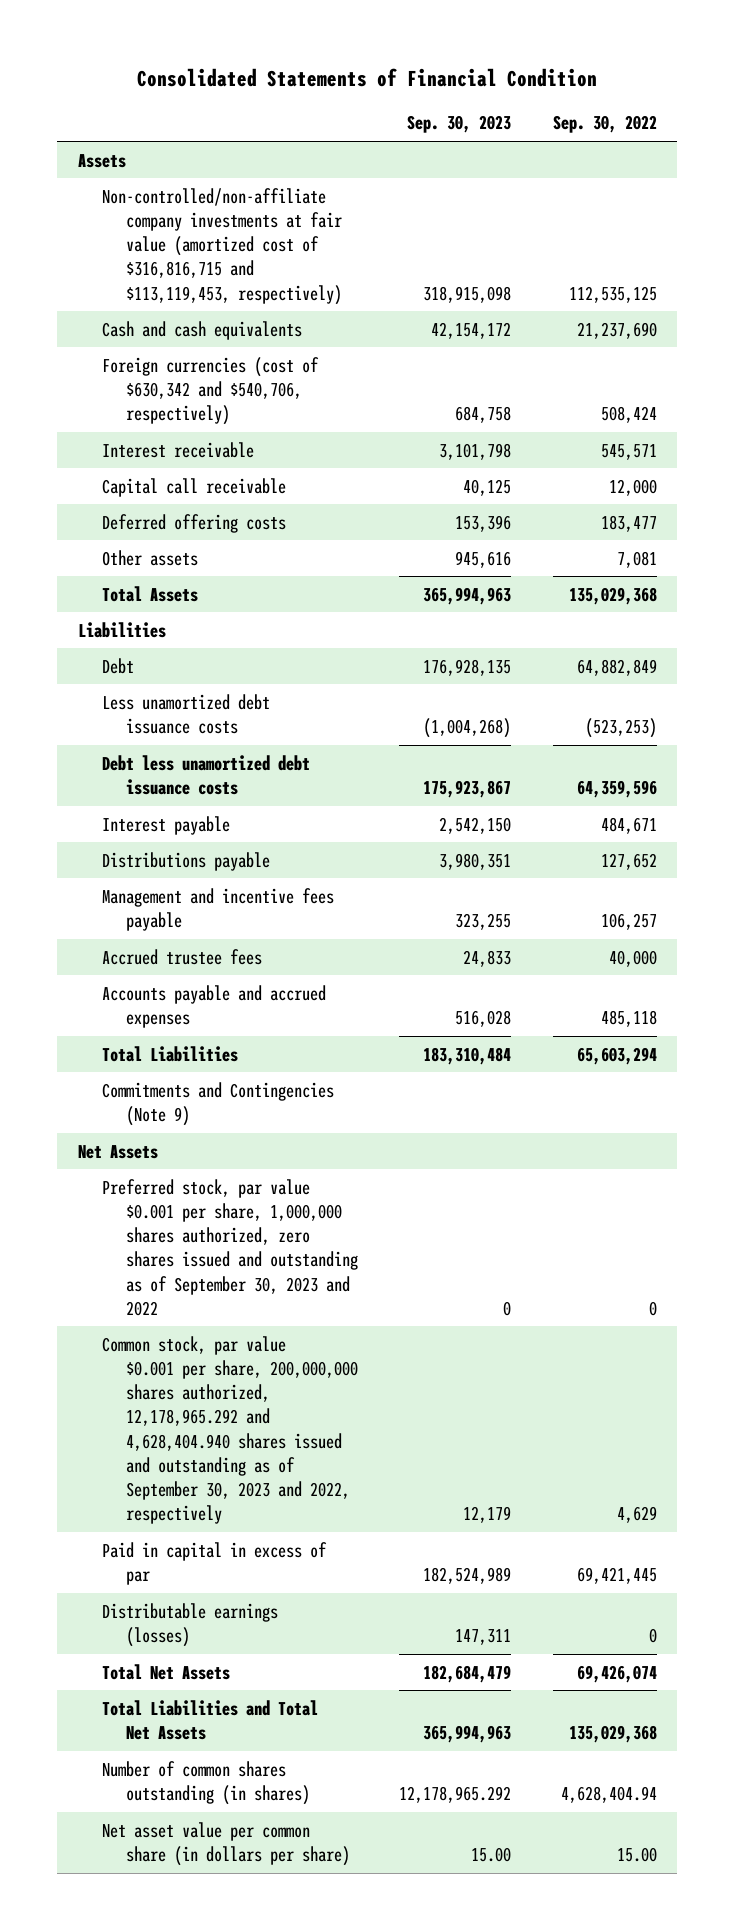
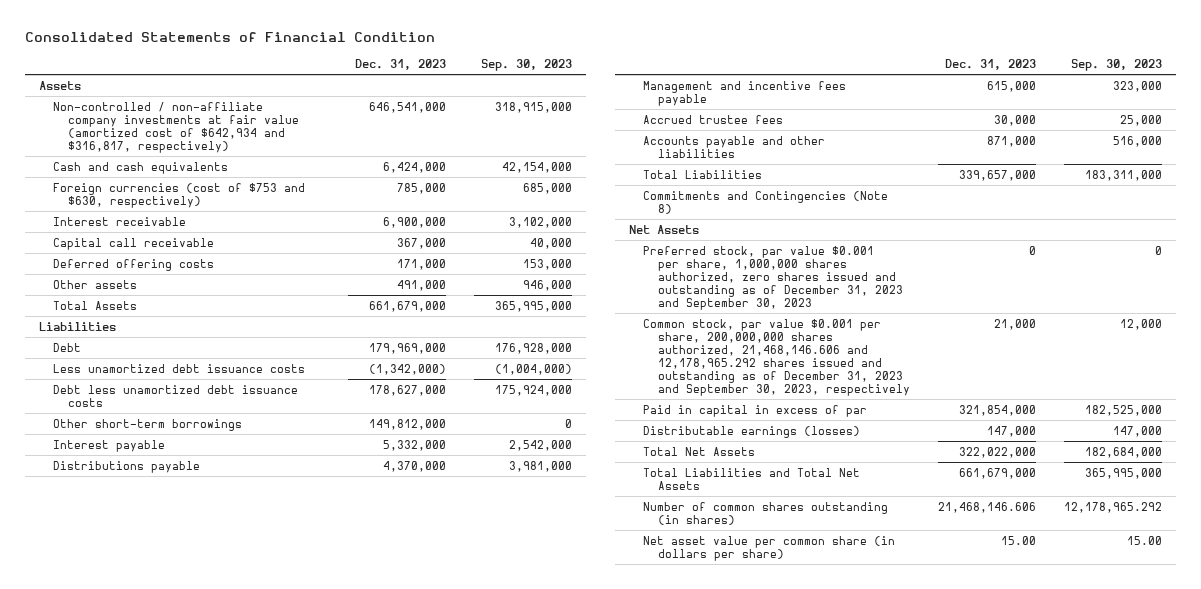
- | Sep. 30, 2023 | Sep. 30, 2022
+ | Dec. 31, 2023 | Sep. 30, 2023
- Non-controlled/non-affiliate company investments at fair value (amortized cost of $316,816,715 and $113,119,453, respectively) | 318,915,098 | 112,535,125
- Cash and cash equivalents | 42,154,172 | 21,237,690
- Foreign currencies (cost of $630,342 and $540,706, respectively) | 684,758 | 508,424
- Interest receivable | 3,101,798 | 545,571
- Capital call receivable | 40,125 | 12,000
- Deferred offering costs | 153,396 | 183,477
- Other assets | 945,616 | 7,081
- Total Assets | 365,994,963 | 135,029,368
+ Non-controlled / non-affiliate company investments at fair value (amortized cost of $642,934 and $316,817, respectively) | 646,541,000 | 318,915,000
+ Cash and cash equivalents | 6,424,000 | 42,154,000
+ Foreign currencies (cost of $753 and $630, respectively) | 785,000 | 685,000
+ Interest receivable | 6,900,000 | 3,102,000
+ Capital call receivable | 367,000 | 40,000
+ Deferred offering costs | 171,000 | 153,000
+ Other assets | 491,000 | 946,000
+ Total Assets | 661,679,000 | 365,995,000
- Debt | 176,928,135 | 64,882,849
- Less unamortized debt issuance costs | (1,004,268) | (523,253)
- Debt less unamortized debt issuance costs | 175,923,867 | 64,359,596
- Interest payable | 2,542,150 | 484,671
- Distributions payable | 3,980,351 | 127,652
- Management and incentive fees payable | 323,255 | 106,257
- Accrued trustee fees | 24,833 | 40,000
- Accounts payable and accrued expenses | 516,028 | 485,118
- Total Liabilities | 183,310,484 | 65,603,294
- Commitments and Contingencies (Note 9)
+ Debt | 179,969,000 | 176,928,000
+ Less unamortized debt issuance costs | (1,342,000) | (1,004,000)
+ Debt less unamortized debt issuance costs | 178,627,000 | 175,924,000
+ Other short-term borrowings | 149,812,000 | 0
+ Interest payable | 5,332,000 | 2,542,000
+ Distributions payable | 4,370,000 | 3,981,000
+ Management and incentive fees payable | 615,000 | 323,000
+ Accrued trustee fees | 30,000 | 25,000
+ Accounts payable and other liabilities | 871,000 | 516,000
+ Total Liabilities | 339,657,000 | 183,311,000
+ Commitments and Contingencies (Note 8)
- Preferred stock, par value $0.001 per share, 1,000,000 shares authorized, zero shares issued and outstanding as of September 30, 2023 and 2022 | 0 | 0
- Common stock, par value $0.001 per share, 200,000,000 shares authorized, 12,178,965.292 and 4,628,404.940 shares issued and outstanding as of September 30, 2023 and 2022, respectively | 12,179 | 4,629
- Paid in capital in excess of par | 182,524,989 | 69,421,445
- Distributable earnings (losses) | 147,311 | 0
- Total Net Assets | 182,684,479 | 69,426,074
- Total Liabilities and Total Net Assets | 365,994,963 | 135,029,368
+ Preferred stock, par value $0.001 per share, 1,000,000 shares authorized, zero shares issued and outstanding as of December 31, 2023 and September 30, 2023 | 0 | 0
+ Common stock, par value $0.001 per share, 200,000,000 shares authorized, 21,468,146.606 and 12,178,965.292 shares issued and outstanding as of December 31, 2023 and September 30, 2023, respectively | 21,000 | 12,000
+ Paid in capital in excess of par | 321,854,000 | 182,525,000
+ Distributable earnings (losses) | 147,000 | 147,000
+ Total Net Assets | 322,022,000 | 182,684,000
+ Total Liabilities and Total Net Assets | 661,679,000 | 365,995,000

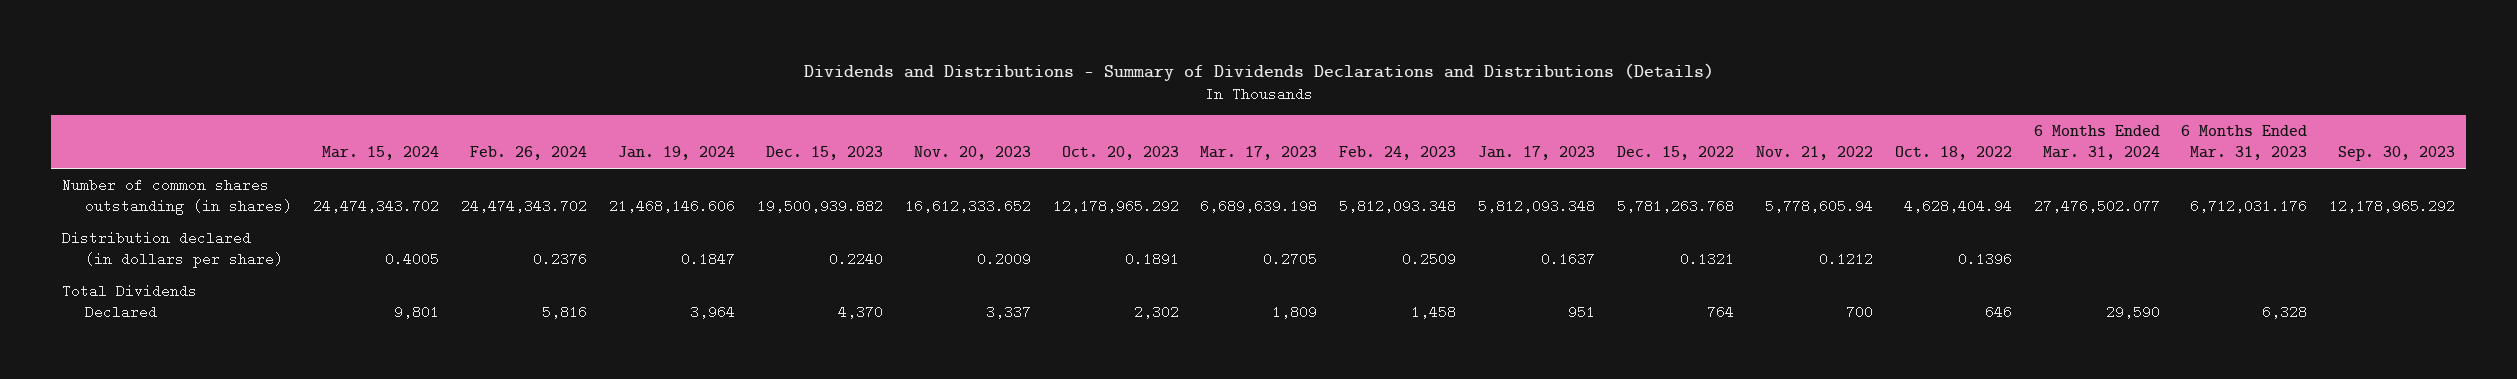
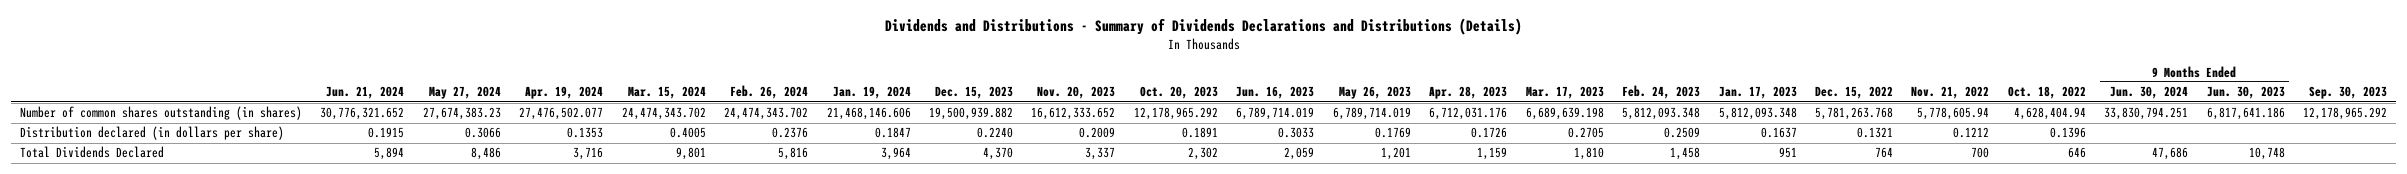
- | Mar. 15, 2024 | Feb. 26, 2024 | Jan. 19, 2024 | Dec. 15, 2023 | Nov. 20, 2023 | Oct. 20, 2023 | Mar. 17, 2023 | Feb. 24, 2023 | Jan. 17, 2023 | Dec. 15, 2022 | Nov. 21, 2022 | Oct. 18, 2022 | 6 Months Ended Mar. 31, 2024 | 6 Months Ended Mar. 31, 2023 | Sep. 30, 2023
+ | Jun. 21, 2024 | May 27, 2024 | Apr. 19, 2024 | Mar. 15, 2024 | Feb. 26, 2024 | Jan. 19, 2024 | Dec. 15, 2023 | Nov. 20, 2023 | Oct. 20, 2023 | Jun. 16, 2023 | May 26, 2023 | Apr. 28, 2023 | Mar. 17, 2023 | Feb. 24, 2023 | Jan. 17, 2023 | Dec. 15, 2022 | Nov. 21, 2022 | Oct. 18, 2022 | 9 Months Ended Jun. 30, 2024 | 9 Months Ended Jun. 30, 2023 | Sep. 30, 2023
- Total Dividends Declared | 9,801 | 5,816 | 3,964 | 4,370 | 3,337 | 2,302 | 1,809 | 1,458 | 951 | 764 | 700 | 646 | 29,590 | 6,328 |
+ Total Dividends Declared | 5,894 | 8,486 | 3,716 | 9,801 | 5,816 | 3,964 | 4,370 | 3,337 | 2,302 | 2,059 | 1,201 | 1,159 | 1,810 | 1,458 | 951 | 764 | 700 | 646 | 47,686 | 10,748 |

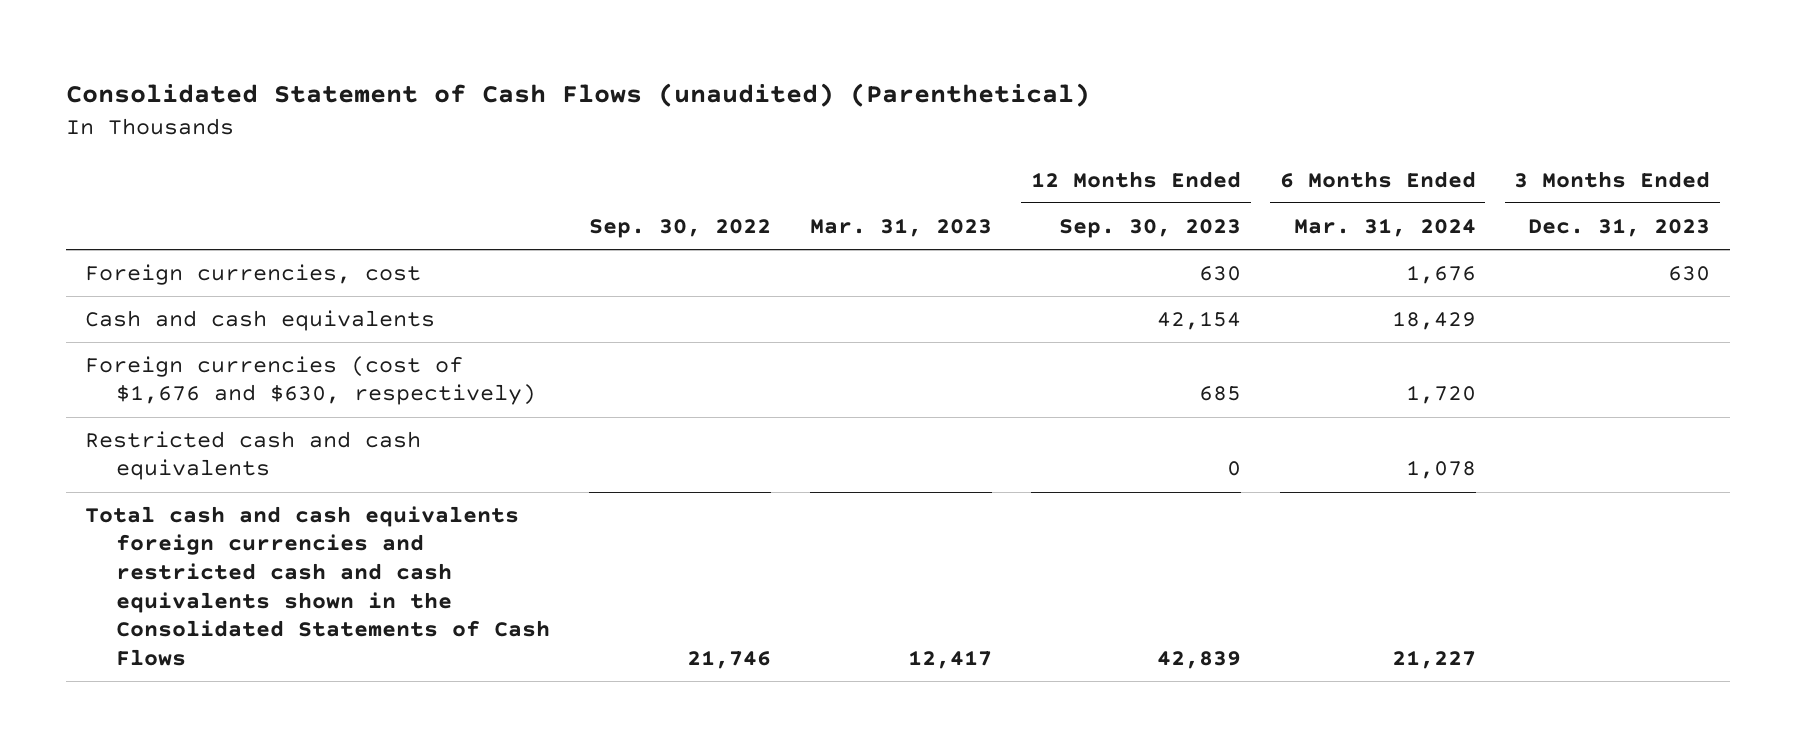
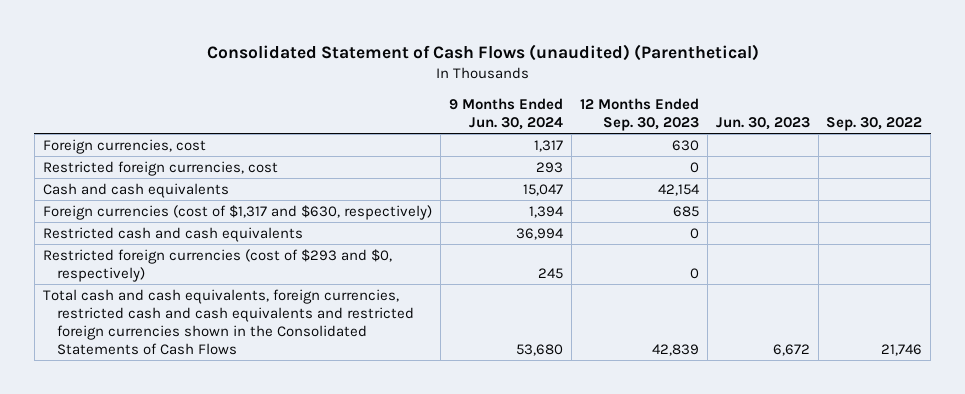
- | Sep. 30, 2022 | Mar. 31, 2023 | 12 Months Ended Sep. 30, 2023 | 6 Months Ended Mar. 31, 2024 | 3 Months Ended Dec. 31, 2023
+ | 9 Months Ended Jun. 30, 2024 | 12 Months Ended Sep. 30, 2023 | Jun. 30, 2023 | Sep. 30, 2022
+ Restricted foreign currencies, cost | 293 | 0 | |
- Foreign currencies (cost of $1,676 and $630, respectively) | | | 685 | 1,720 |
+ Foreign currencies (cost of $1,317 and $630, respectively) | 1,394 | 685 | |
- Total cash and cash equivalents foreign currencies and restricted cash and cash equivalents shown in the Consolidated Statements of Cash Flows | 21,746 | 12,417 | 42,839 | 21,227 |
+ Restricted foreign currencies (cost of $293 and $0, respectively) | 245 | 0 | |
+ Total cash and cash equivalents, foreign currencies, restricted cash and cash equivalents and restricted foreign currencies shown in the Consolidated Statements of Cash Flows | 53,680 | 42,839 | 6,672 | 21,746

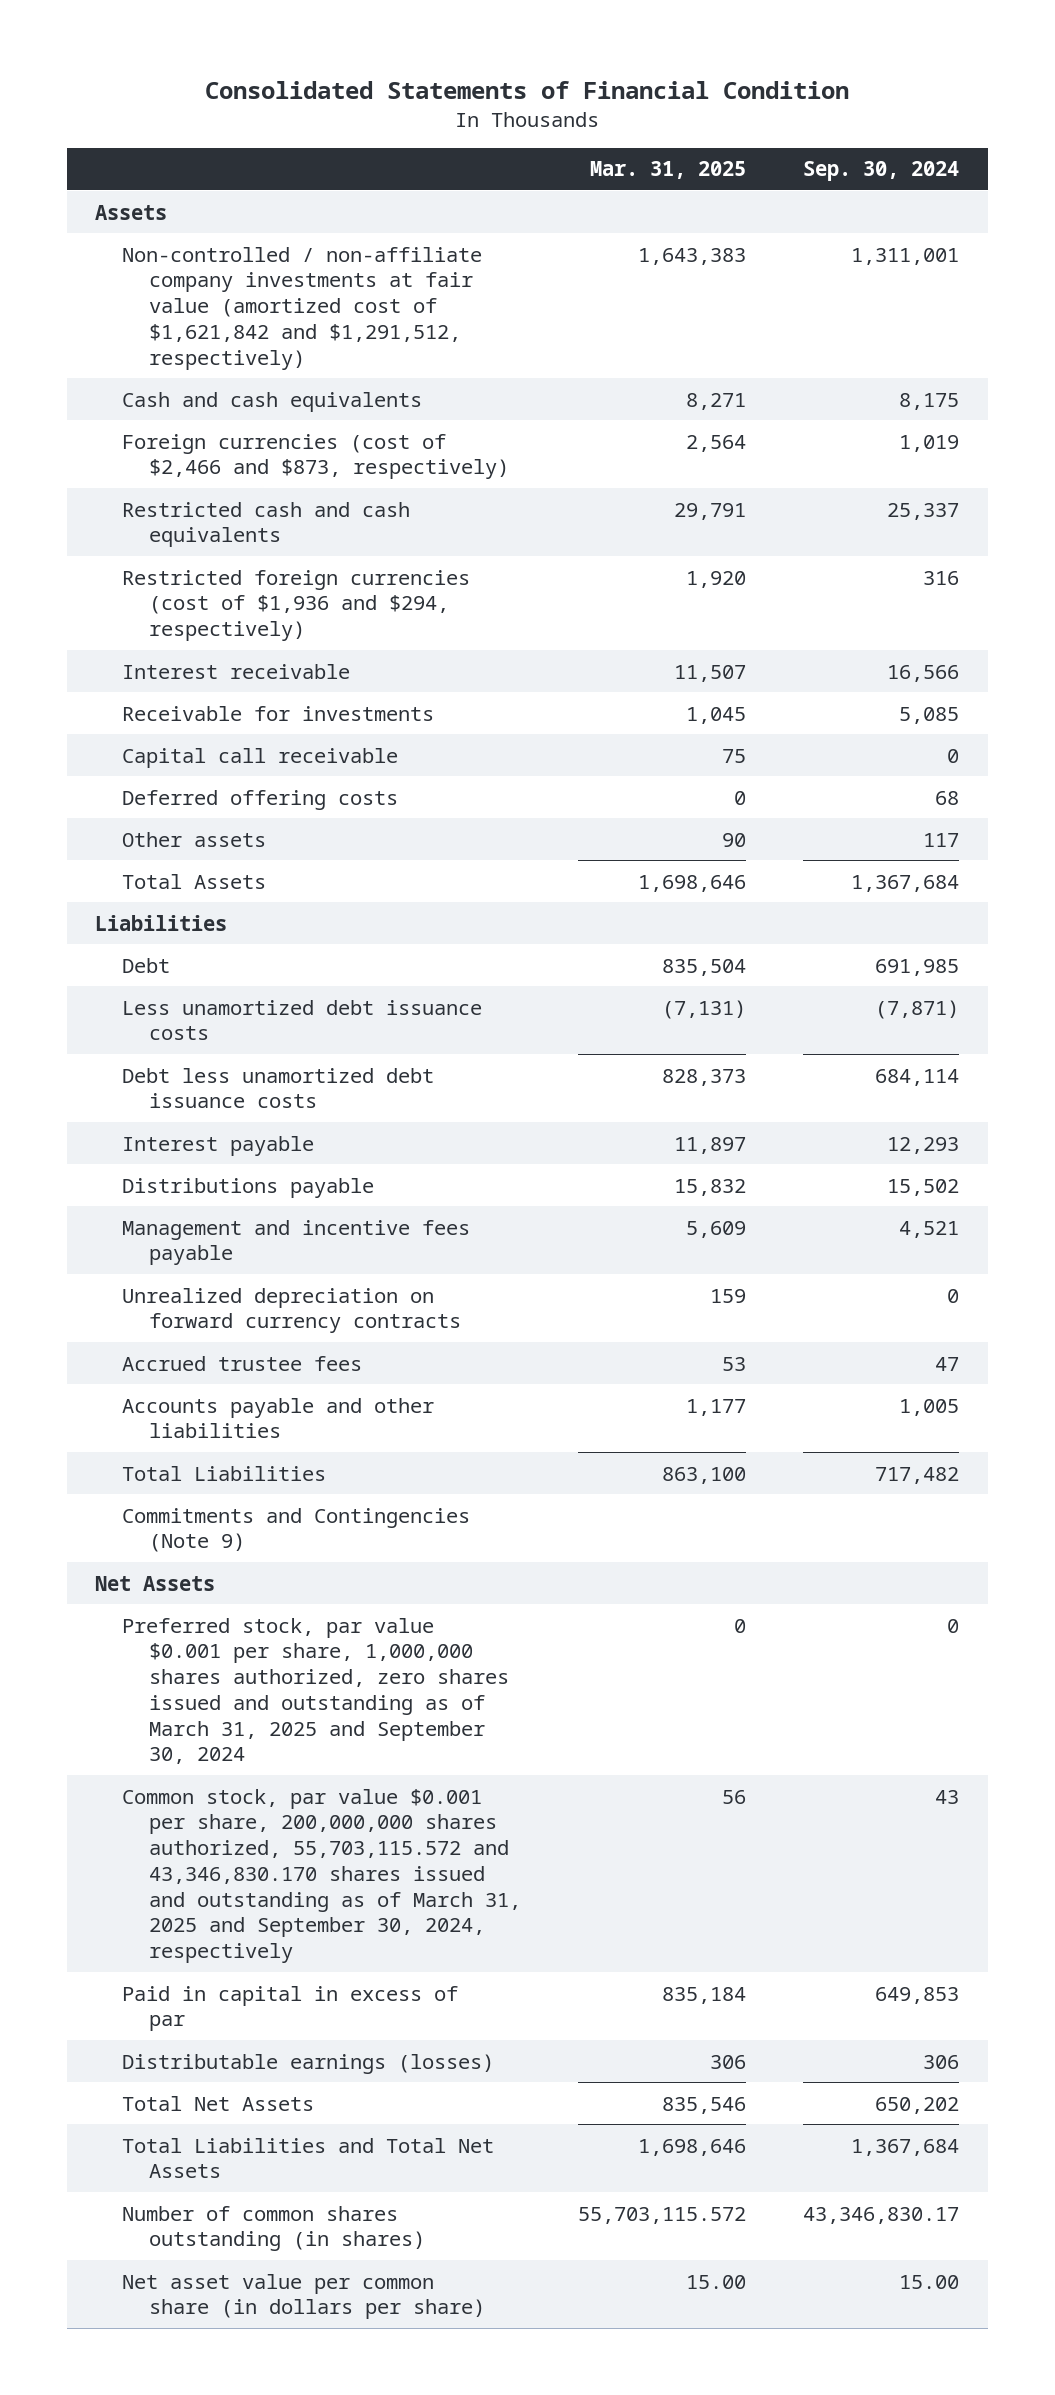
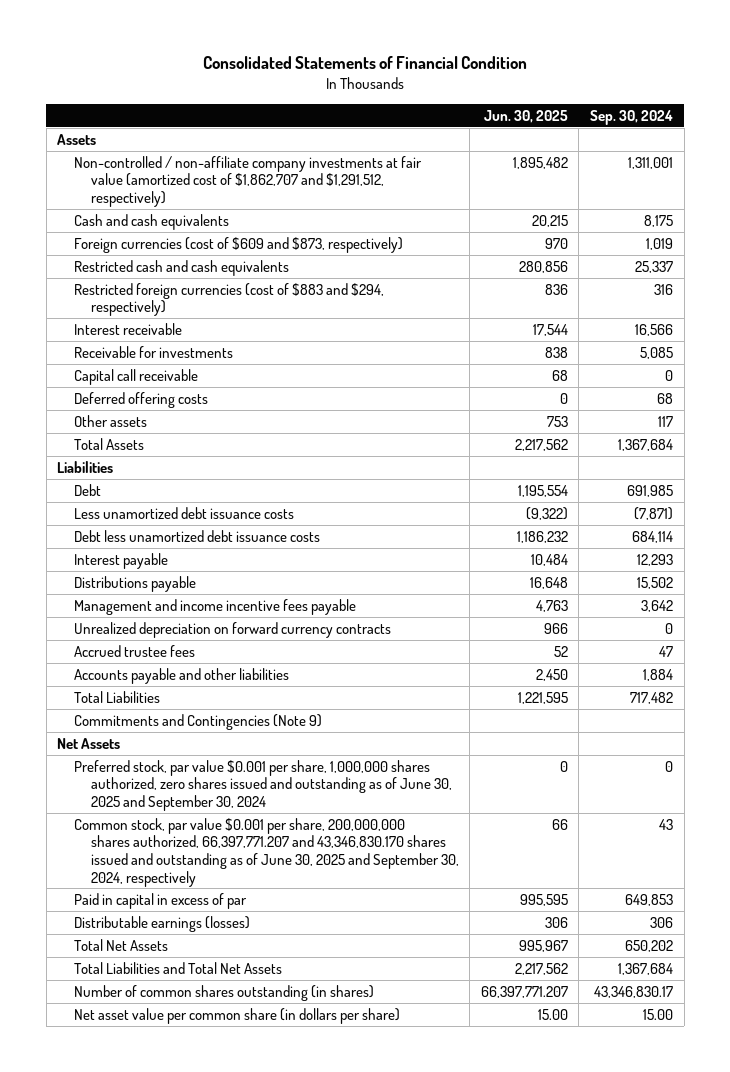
- | Mar. 31, 2025 | Sep. 30, 2024
+ | Jun. 30, 2025 | Sep. 30, 2024
- Non-controlled / non-affiliate company investments at fair value (amortized cost of $1,621,842 and $1,291,512, respectively) | 1,643,383 | 1,311,001
+ Non-controlled / non-affiliate company investments at fair value (amortized cost of $1,862,707 and $1,291,512, respectively) | 1,895,482 | 1,311,001
- Foreign currencies (cost of $2,466 and $873, respectively) | 2,564 | 1,019
+ Foreign currencies (cost of $609 and $873, respectively) | 970 | 1,019
- Restricted foreign currencies (cost of $1,936 and $294, respectively) | 1,920 | 316
+ Restricted foreign currencies (cost of $883 and $294, respectively) | 836 | 316
- Management and incentive fees payable | 5,609 | 4,521
+ Management and income incentive fees payable | 4,763 | 3,642
- Accounts payable and other liabilities | 1,177 | 1,005
+ Accounts payable and other liabilities | 2,450 | 1,884
- Preferred stock, par value $0.001 per share, 1,000,000 shares authorized, zero shares issued and outstanding as of March 31, 2025 and September 30, 2024 | 0 | 0
- Common stock, par value $0.001 per share, 200,000,000 shares authorized, 55,703,115.572 and 43,346,830.170 shares issued and outstanding as of March 31, 2025 and September 30, 2024, respectively | 56 | 43
+ Preferred stock, par value $0.001 per share, 1,000,000 shares authorized, zero shares issued and outstanding as of June 30, 2025 and September 30, 2024 | 0 | 0
+ Common stock, par value $0.001 per share, 200,000,000 shares authorized, 66,397,771.207 and 43,346,830.170 shares issued and outstanding as of June 30, 2025 and September 30, 2024, respectively | 66 | 43

